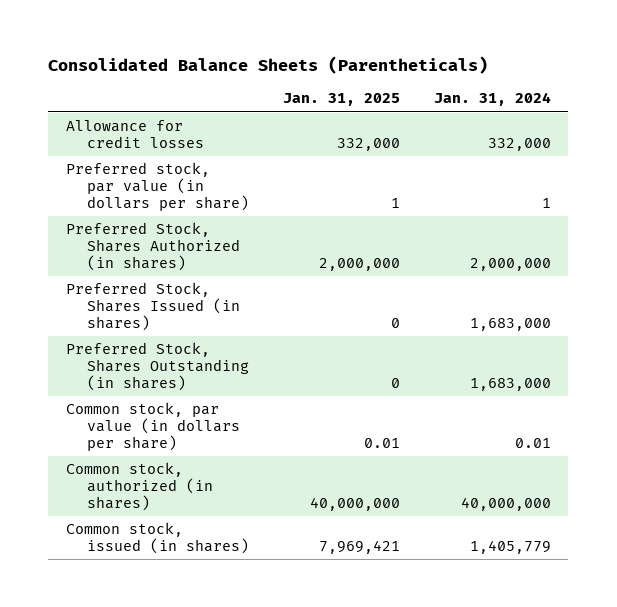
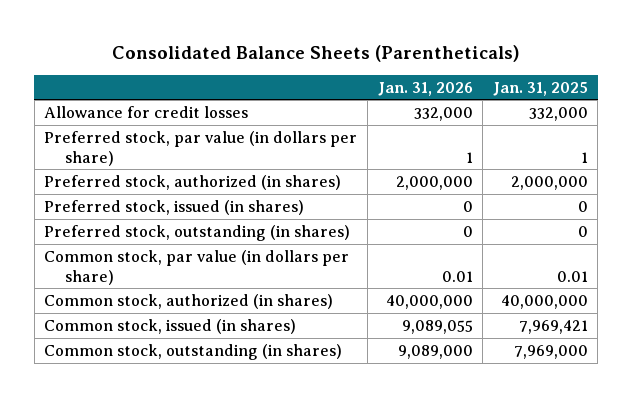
- | Jan. 31, 2025 | Jan. 31, 2024
+ | Jan. 31, 2026 | Jan. 31, 2025
- Preferred Stock, Shares Authorized (in shares) | 2,000,000 | 2,000,000
- Preferred Stock, Shares Issued (in shares) | 0 | 1,683,000
- Preferred Stock, Shares Outstanding (in shares) | 0 | 1,683,000
+ Preferred stock, authorized (in shares) | 2,000,000 | 2,000,000
+ Preferred stock, issued (in shares) | 0 | 0
+ Preferred stock, outstanding (in shares) | 0 | 0
+ Common stock, outstanding (in shares) | 9,089,000 | 7,969,000

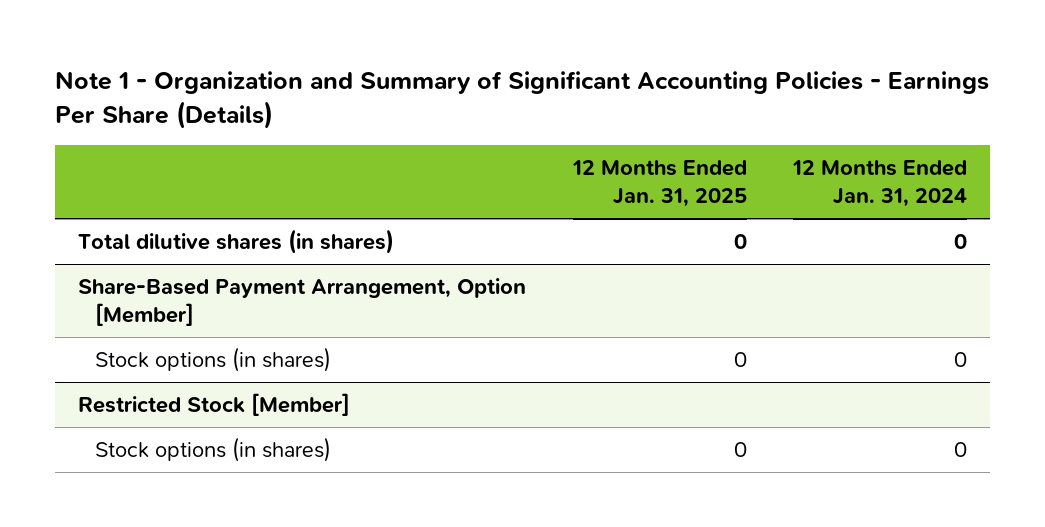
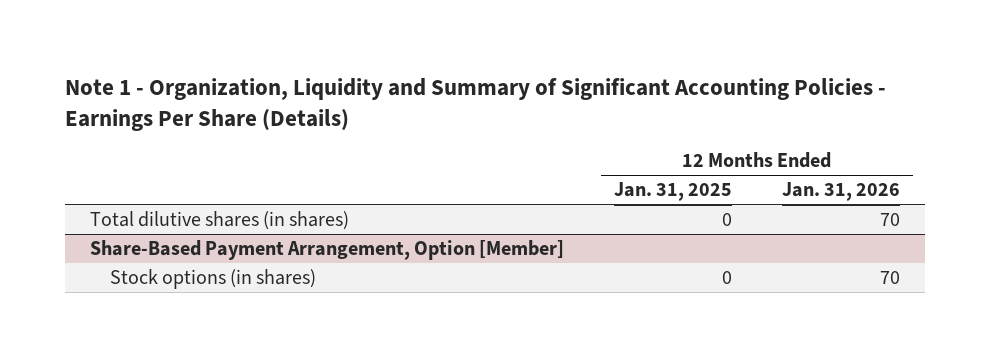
- Note 1 - Organization and Summary of Significant Accounting Policies - Earnings Per Share (Details)
+ Note 1 - Organization, Liquidity and Summary of Significant Accounting Policies - Earnings Per Share (Details)
- | 12 Months Ended Jan. 31, 2025 | 12 Months Ended Jan. 31, 2024
+ | 12 Months Ended Jan. 31, 2025 | 12 Months Ended Jan. 31, 2026
- Restricted Stock [Member]
- Stock options (in shares) | 0 | 0

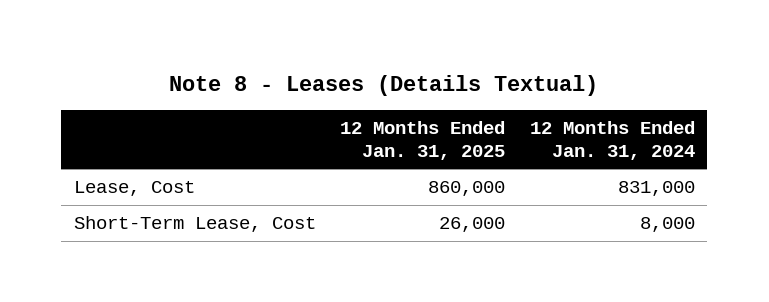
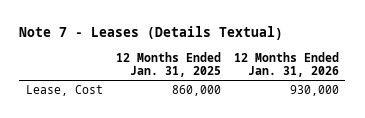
- Note 8 - Leases (Details Textual)
+ Note 7 - Leases (Details Textual)
- | 12 Months Ended Jan. 31, 2025 | 12 Months Ended Jan. 31, 2024
+ | 12 Months Ended Jan. 31, 2025 | 12 Months Ended Jan. 31, 2026
- Short-Term Lease, Cost | 26,000 | 8,000

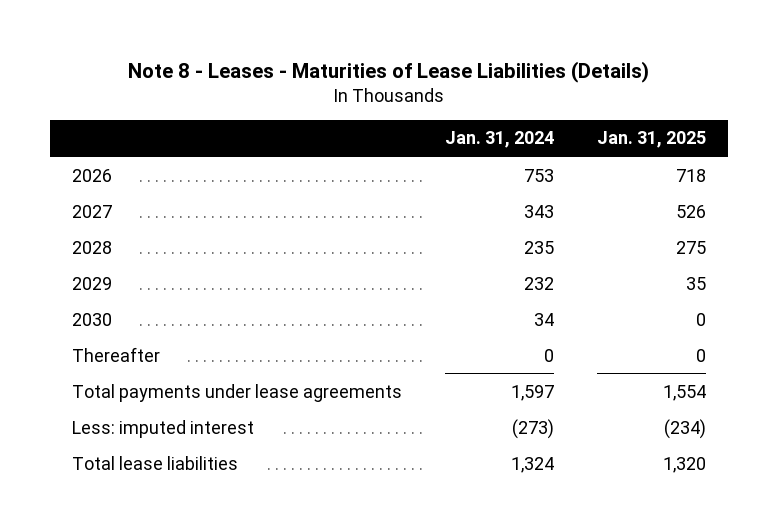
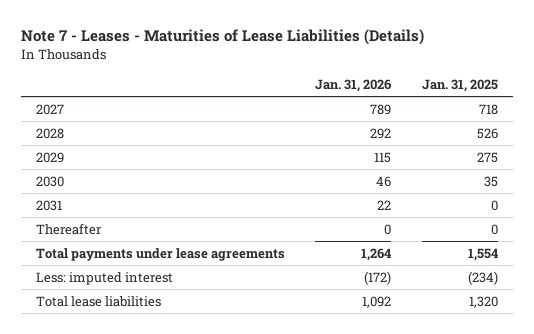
- Note 8 - Leases - Maturities of Lease Liabilities (Details)
+ Note 7 - Leases - Maturities of Lease Liabilities (Details)
- | Jan. 31, 2024 | Jan. 31, 2025
+ | Jan. 31, 2026 | Jan. 31, 2025
- 2026 | 753 | 718
- 2027 | 343 | 526
- 2028 | 235 | 275
- 2029 | 232 | 35
- 2030 | 34 | 0
+ 2027 | 789 | 718
+ 2028 | 292 | 526
+ 2029 | 115 | 275
+ 2030 | 46 | 35
+ 2031 | 22 | 0

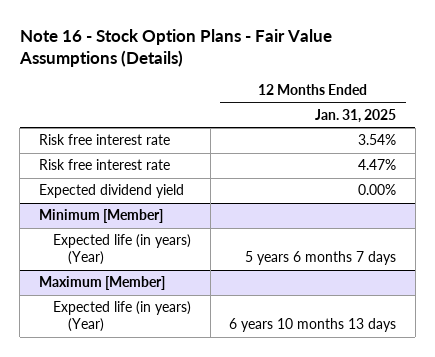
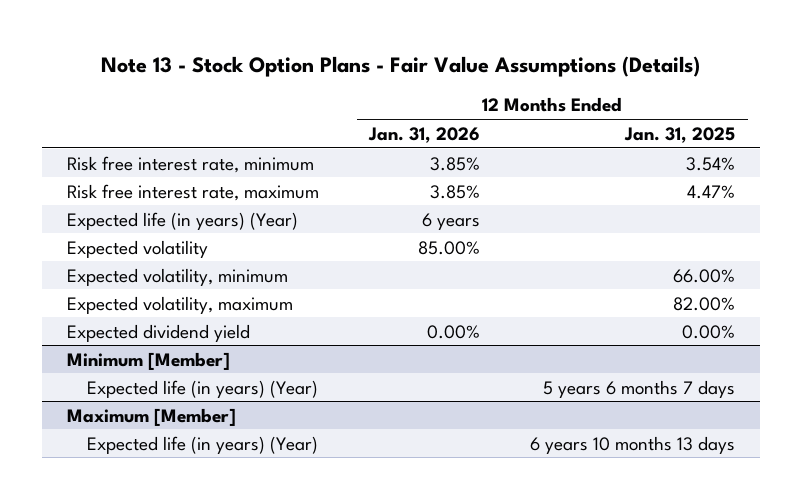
- Note 16 - Stock Option Plans - Fair Value Assumptions (Details)
+ Note 13 - Stock Option Plans - Fair Value Assumptions (Details)
- | 12 Months Ended Jan. 31, 2025
+ | 12 Months Ended Jan. 31, 2026 | 12 Months Ended Jan. 31, 2025
- Risk free interest rate | 3.54%
- Risk free interest rate | 4.47%
+ Risk free interest rate, minimum | 3.85% | 3.54%
+ Risk free interest rate, maximum | 3.85% | 4.47%
+ Expected life (in years) (Year) | 6 years |
+ Expected volatility | 85.00% |
+ Expected volatility, minimum | | 66.00%
+ Expected volatility, maximum | | 82.00%

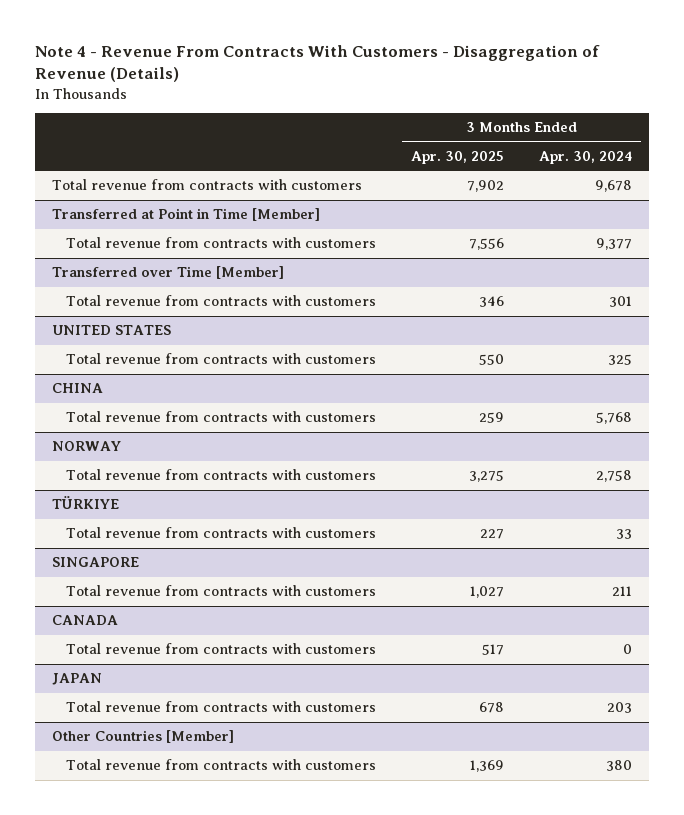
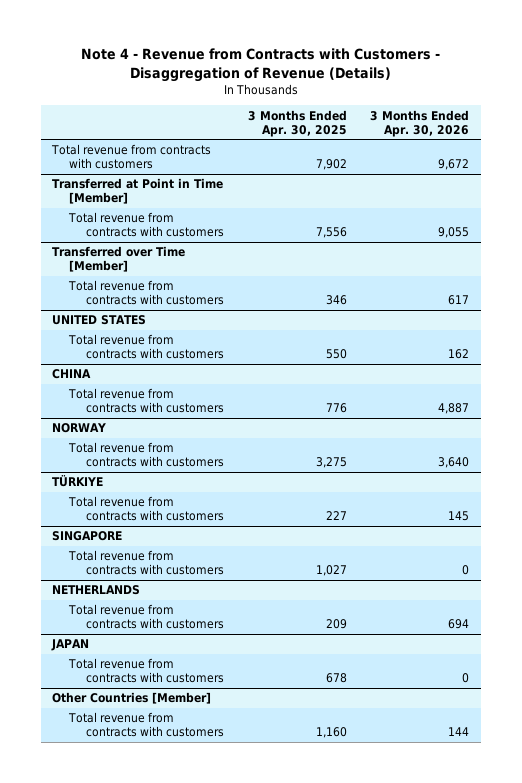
- Note 4 - Revenue From Contracts With Customers - Disaggregation of Revenue (Details)
+ Note 4 - Revenue from Contracts with Customers - Disaggregation of Revenue (Details)
- | 3 Months Ended Apr. 30, 2025 | 3 Months Ended Apr. 30, 2024
+ | 3 Months Ended Apr. 30, 2025 | 3 Months Ended Apr. 30, 2026
@ CHINA
- Total revenue from contracts with customers | 259 | 5,768
+ Total revenue from contracts with customers | 776 | 4,887
- CANADA
- Total revenue from contracts with customers | 517 | 0
+ NETHERLANDS
+ Total revenue from contracts with customers | 209 | 694
@ Other Countries [Member]
- Total revenue from contracts with customers | 1,369 | 380
+ Total revenue from contracts with customers | 1,160 | 144

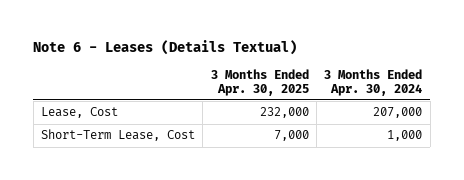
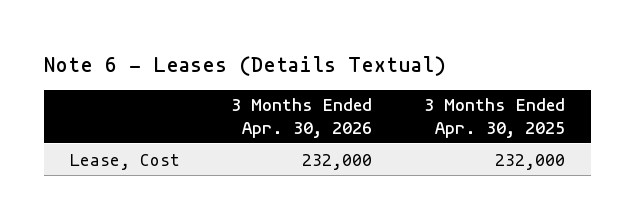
- | 3 Months Ended Apr. 30, 2025 | 3 Months Ended Apr. 30, 2024
+ | 3 Months Ended Apr. 30, 2026 | 3 Months Ended Apr. 30, 2025
- Short-Term Lease, Cost | 7,000 | 1,000

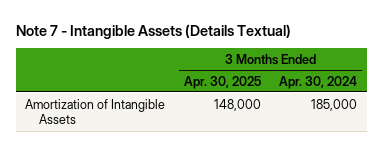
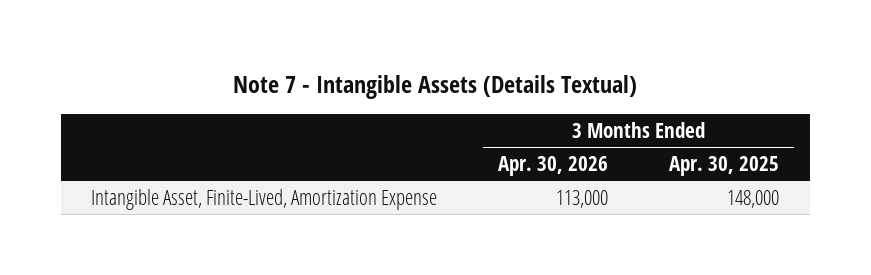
- | 3 Months Ended Apr. 30, 2025 | 3 Months Ended Apr. 30, 2024
+ | 3 Months Ended Apr. 30, 2026 | 3 Months Ended Apr. 30, 2025
- Amortization of Intangible Assets | 148,000 | 185,000
+ Intangible Asset, Finite-Lived, Amortization Expense | 113,000 | 148,000

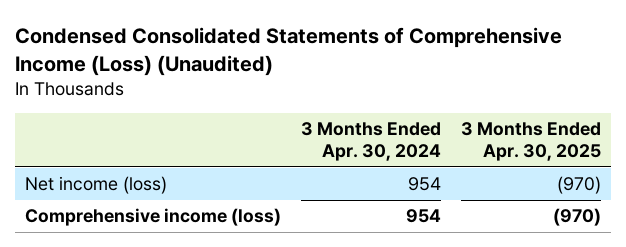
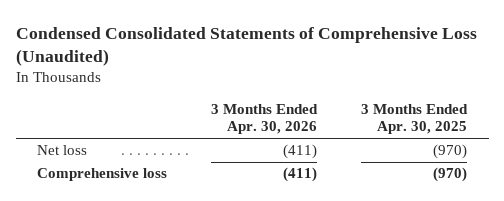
- Condensed Consolidated Statements of Comprehensive Income (Loss) (Unaudited)
+ Condensed Consolidated Statements of Comprehensive Loss (Unaudited)
- | 3 Months Ended Apr. 30, 2024 | 3 Months Ended Apr. 30, 2025
+ | 3 Months Ended Apr. 30, 2026 | 3 Months Ended Apr. 30, 2025
- Net income (loss) | 954 | (970)
- Comprehensive income (loss) | 954 | (970)
+ Net loss | (411) | (970)
+ Comprehensive loss | (411) | (970)

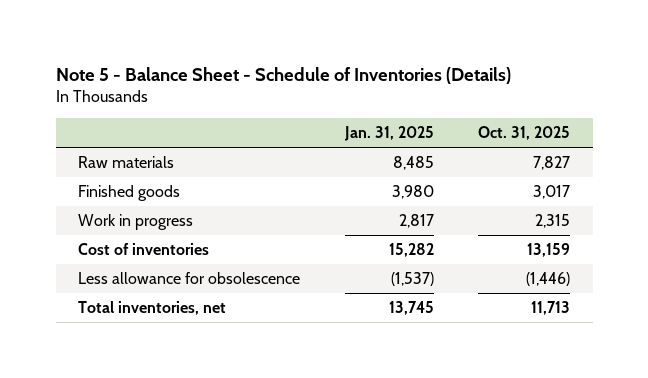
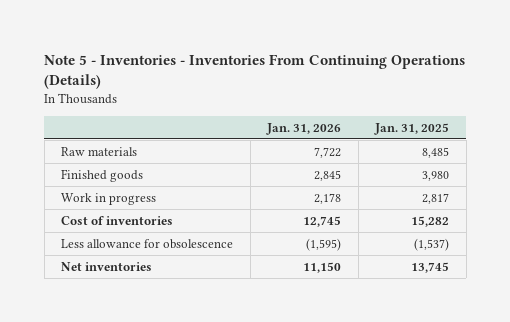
- Note 5 - Balance Sheet - Schedule of Inventories (Details)
+ Note 5 - Inventories - Inventories From Continuing Operations (Details)
- | Jan. 31, 2025 | Oct. 31, 2025
+ | Jan. 31, 2026 | Jan. 31, 2025
- Total inventories, net | 13,745 | 11,713
+ Net inventories | 11,150 | 13,745

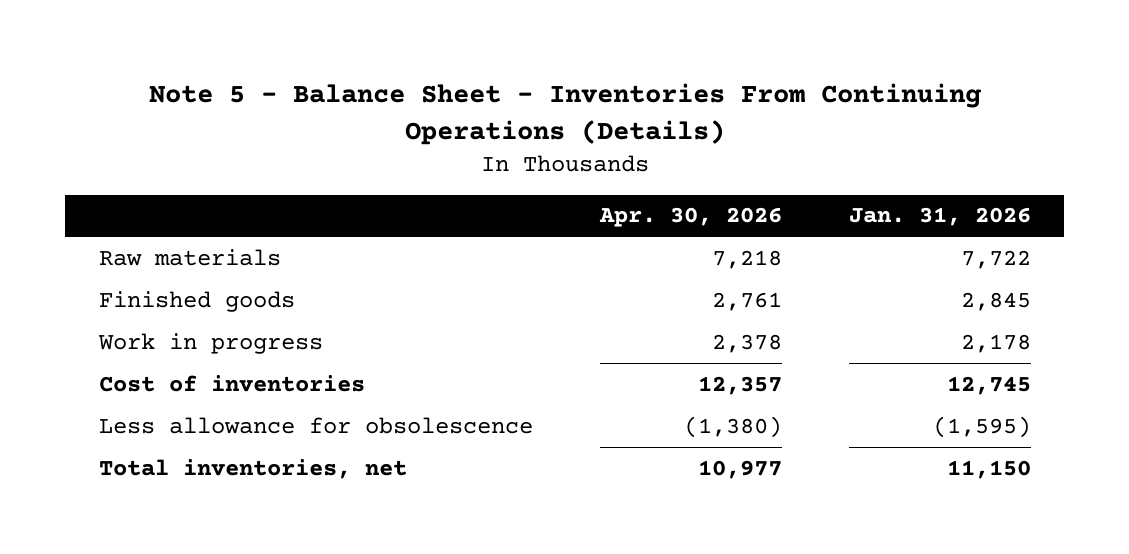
- Note 5 - Inventories - Inventories From Continuing Operations (Details)
+ Note 5 - Balance Sheet - Inventories From Continuing Operations (Details)
- | Jan. 31, 2026 | Jan. 31, 2025
+ | Apr. 30, 2026 | Jan. 31, 2026
- Net inventories | 11,150 | 13,745
+ Total inventories, net | 10,977 | 11,150

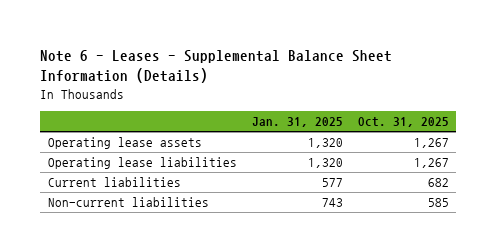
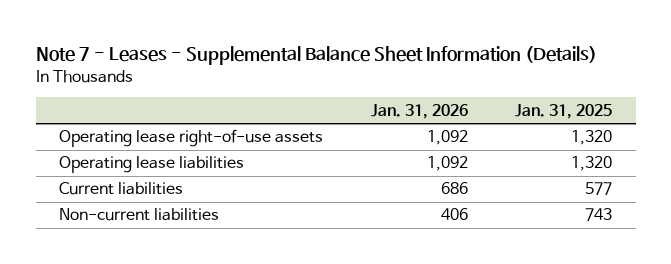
- Note 6 - Leases - Supplemental Balance Sheet Information (Details)
+ Note 7 - Leases - Supplemental Balance Sheet Information (Details)
- | Jan. 31, 2025 | Oct. 31, 2025
+ | Jan. 31, 2026 | Jan. 31, 2025
- Operating lease assets | 1,320 | 1,267
+ Operating lease right-of-use assets | 1,092 | 1,320

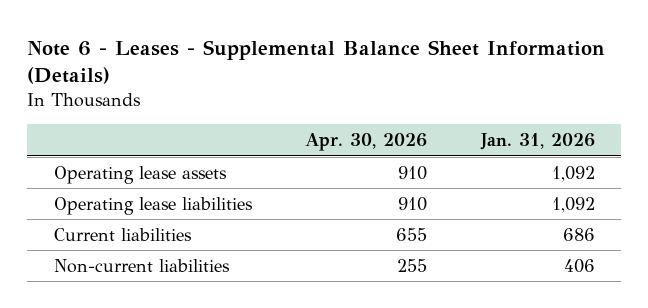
- Note 7 - Leases - Supplemental Balance Sheet Information (Details)
+ Note 6 - Leases - Supplemental Balance Sheet Information (Details)
- | Jan. 31, 2026 | Jan. 31, 2025
+ | Apr. 30, 2026 | Jan. 31, 2026
- Operating lease right-of-use assets | 1,092 | 1,320
+ Operating lease assets | 910 | 1,092

